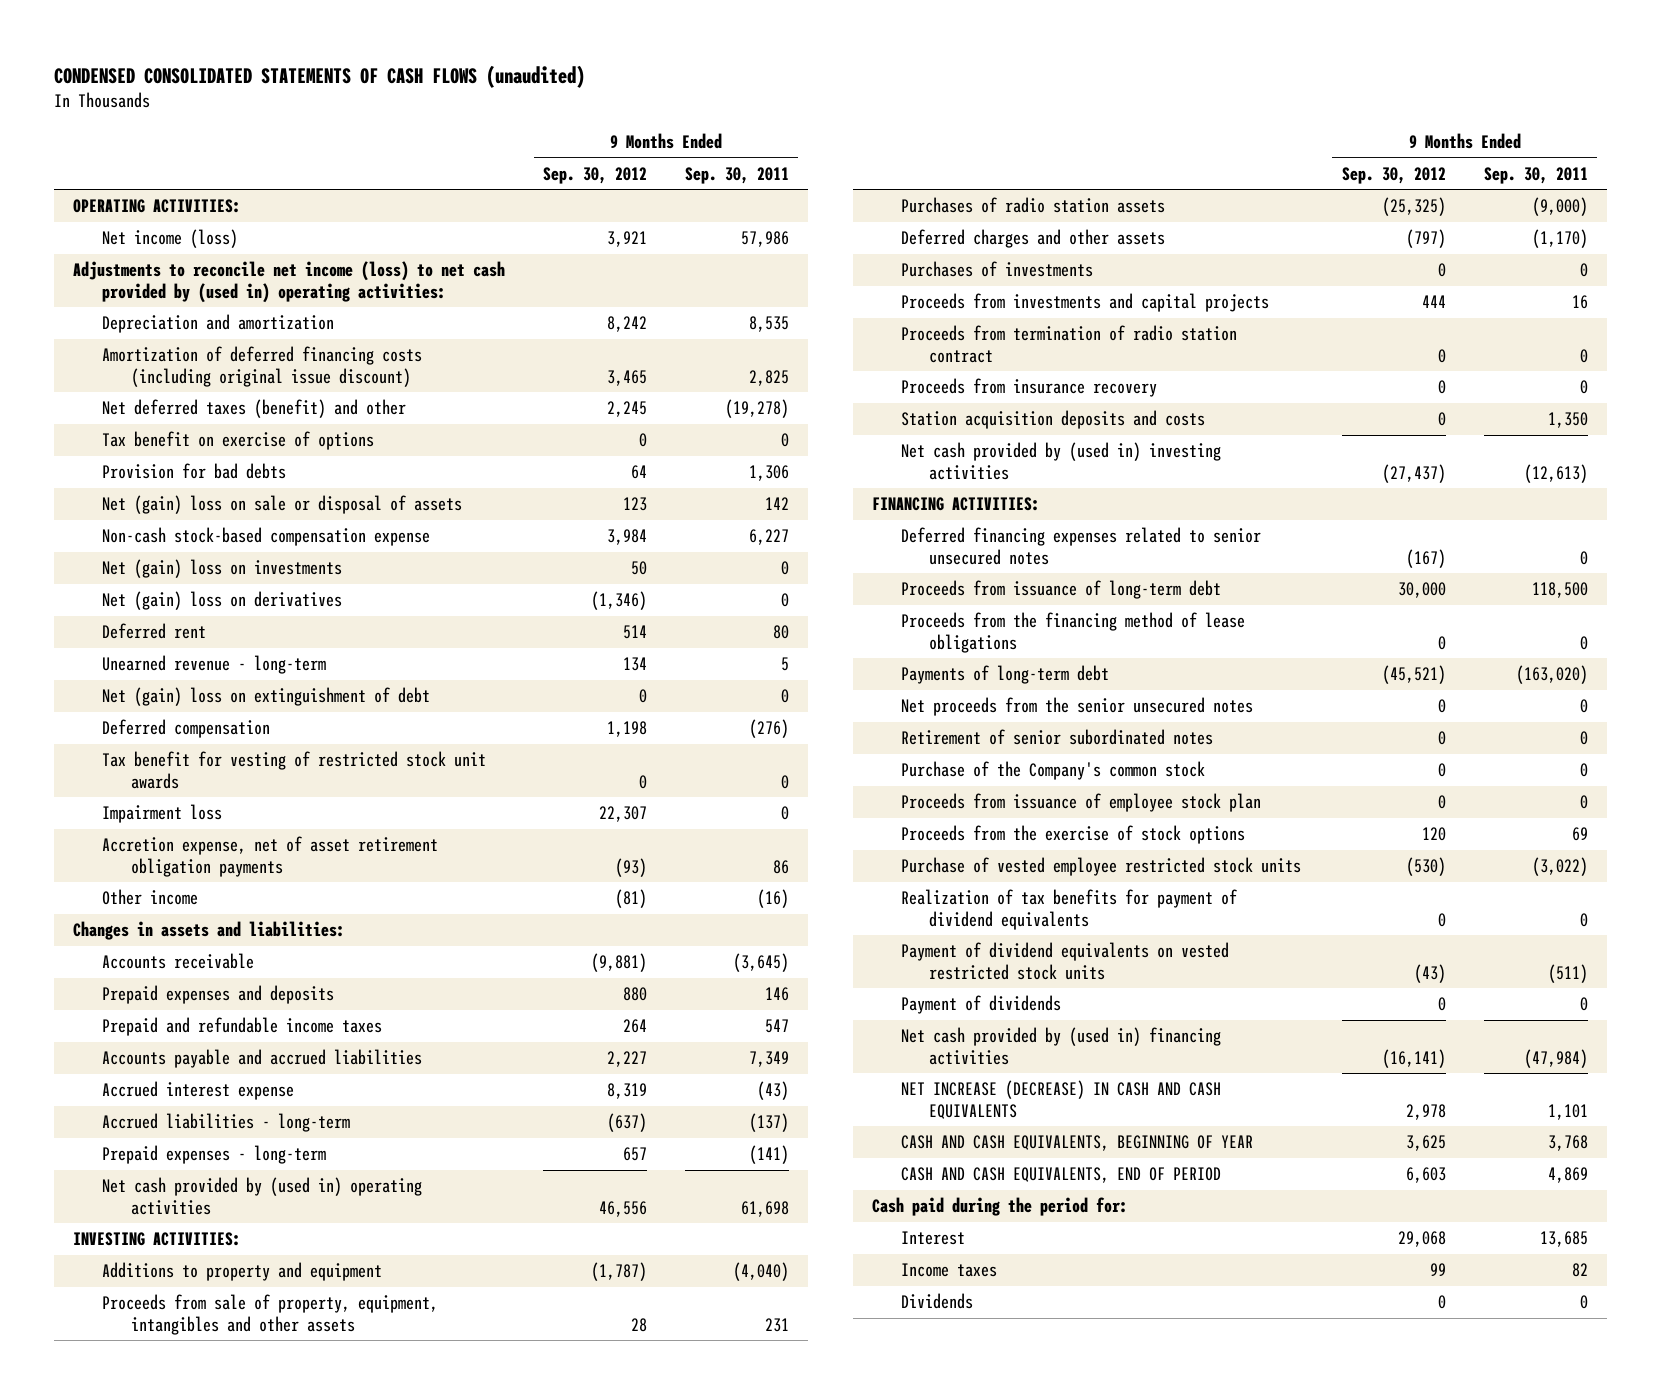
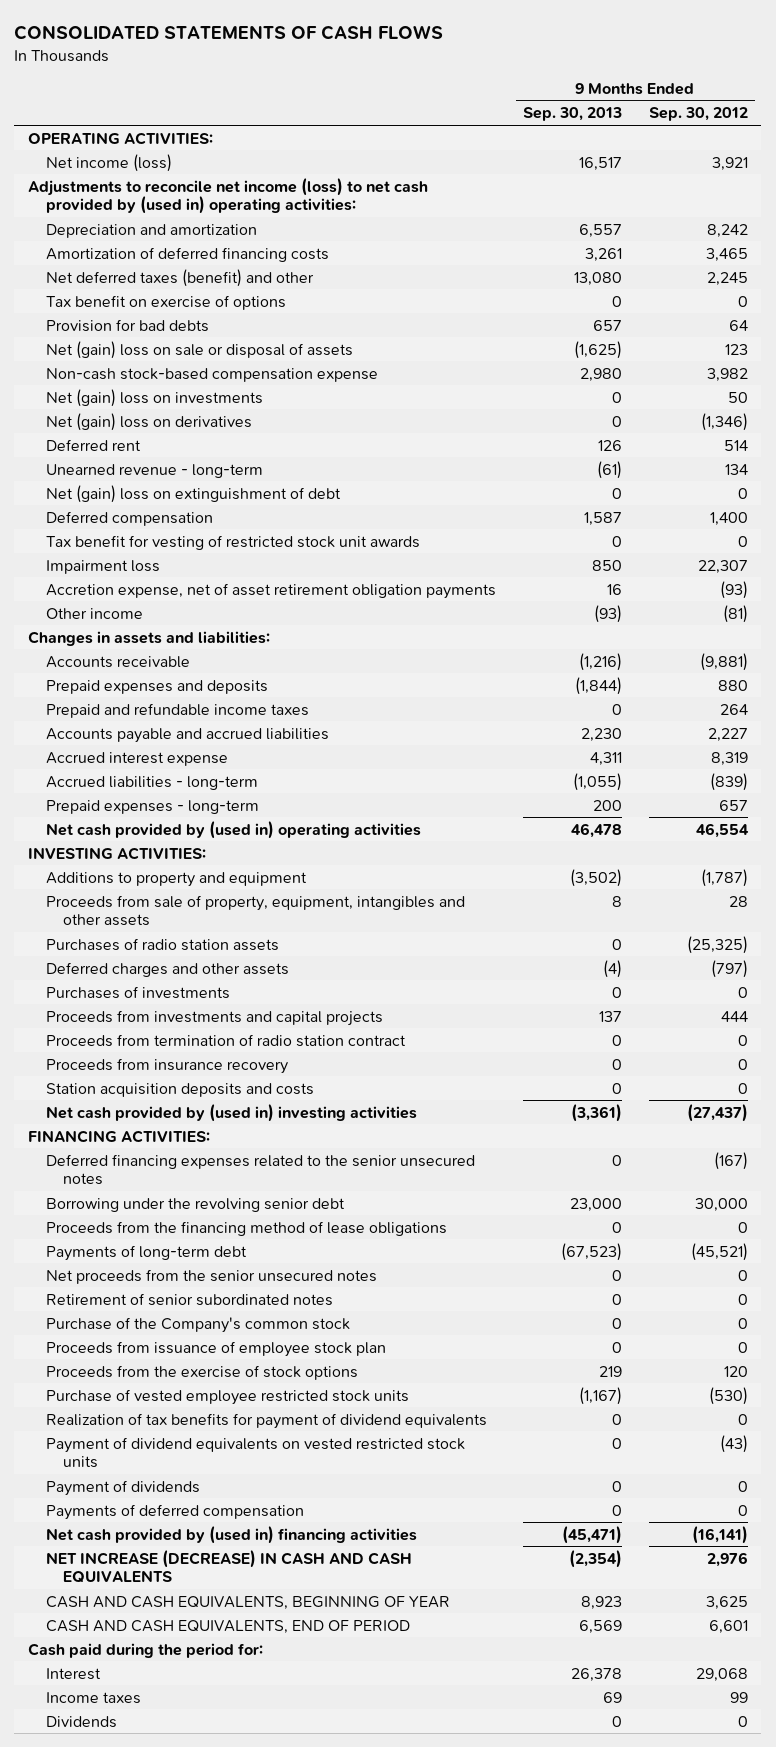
- CONDENSED CONSOLIDATED STATEMENTS OF CASH FLOWS (unaudited)
+ CONSOLIDATED STATEMENTS OF CASH FLOWS
- | 9 Months Ended Sep. 30, 2012 | 9 Months Ended Sep. 30, 2011
+ | 9 Months Ended Sep. 30, 2013 | 9 Months Ended Sep. 30, 2012
- Amortization of deferred financing costs (including original issue discount) | 3,465 | 2,825
+ Amortization of deferred financing costs | 3,261 | 3,465
- Non-cash stock-based compensation expense | 3,984 | 6,227
+ Non-cash stock-based compensation expense | 2,980 | 3,982
- Deferred compensation | 1,198 | (276)
+ Deferred compensation | 1,587 | 1,400
- Accrued liabilities - long-term | (637) | (137)
+ Accrued liabilities - long-term | (1,055) | (839)
- Net cash provided by (used in) operating activities | 46,556 | 61,698
+ Net cash provided by (used in) operating activities | 46,478 | 46,554
- Deferred financing expenses related to senior unsecured notes | (167) | 0
- Proceeds from issuance of long-term debt | 30,000 | 118,500
+ Deferred financing expenses related to the senior unsecured notes | 0 | (167)
+ Borrowing under the revolving senior debt | 23,000 | 30,000
+ Payments of deferred compensation | 0 | 0
- NET INCREASE (DECREASE) IN CASH AND CASH EQUIVALENTS | 2,978 | 1,101
+ NET INCREASE (DECREASE) IN CASH AND CASH EQUIVALENTS | (2,354) | 2,976
- CASH AND CASH EQUIVALENTS, END OF PERIOD | 6,603 | 4,869
+ CASH AND CASH EQUIVALENTS, END OF PERIOD | 6,569 | 6,601

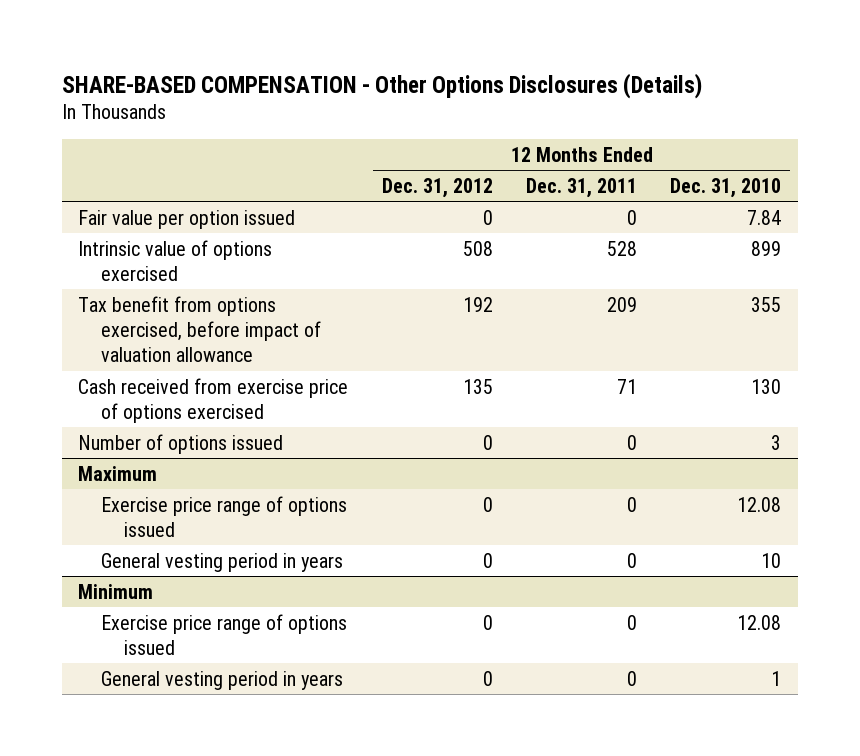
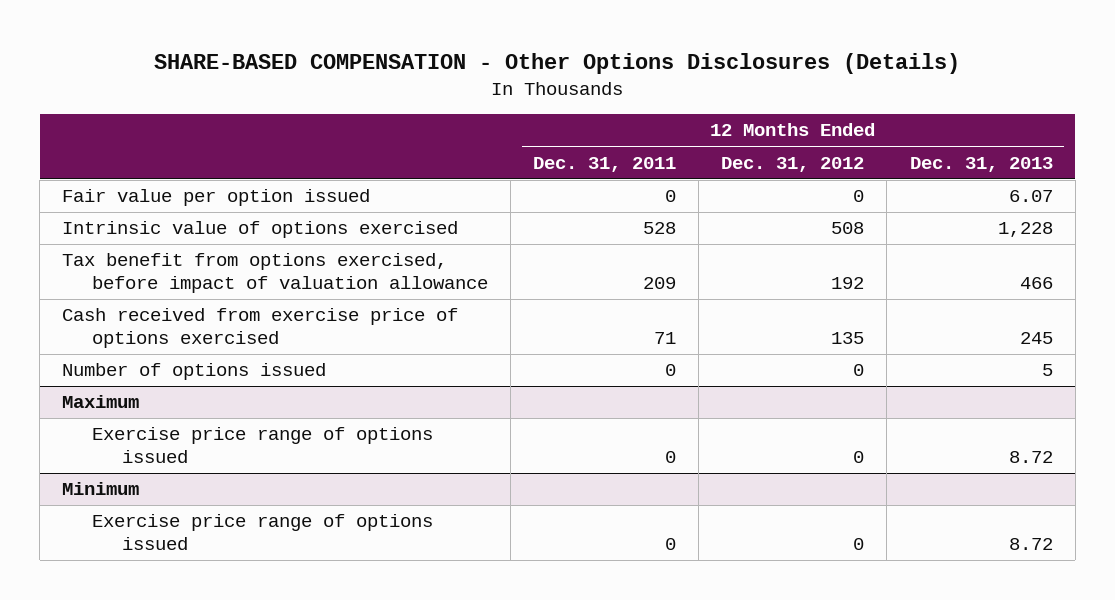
- | 12 Months Ended Dec. 31, 2012 | 12 Months Ended Dec. 31, 2011 | 12 Months Ended Dec. 31, 2010
+ | 12 Months Ended Dec. 31, 2011 | 12 Months Ended Dec. 31, 2012 | 12 Months Ended Dec. 31, 2013
@ Maximum
- General vesting period in years | 0 | 0 | 10
@ Minimum
- General vesting period in years | 0 | 0 | 1

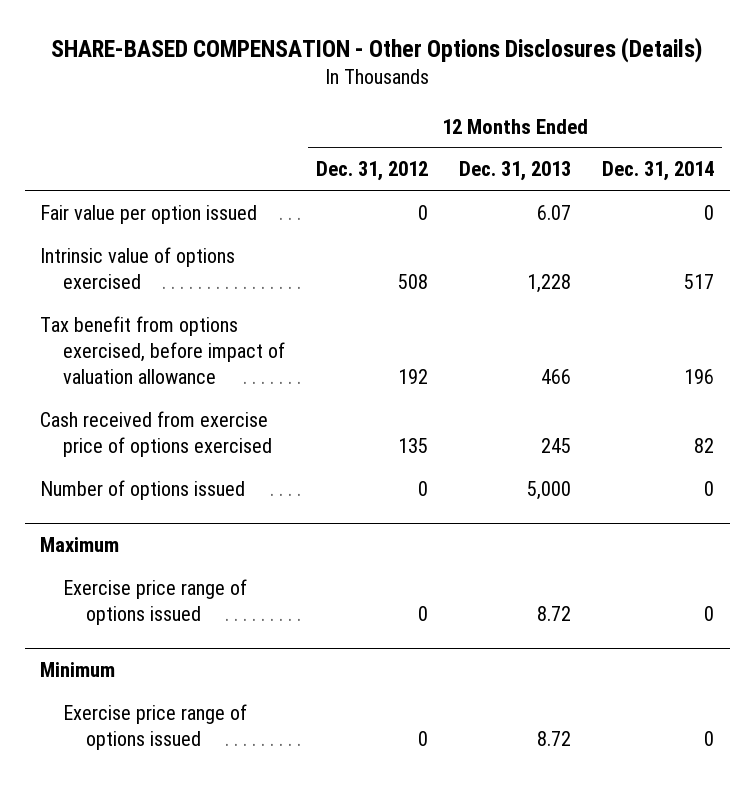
- | 12 Months Ended Dec. 31, 2011 | 12 Months Ended Dec. 31, 2012 | 12 Months Ended Dec. 31, 2013
+ | 12 Months Ended Dec. 31, 2012 | 12 Months Ended Dec. 31, 2013 | 12 Months Ended Dec. 31, 2014
- Number of options issued | 0 | 0 | 5
+ Number of options issued | 0 | 5,000 | 0

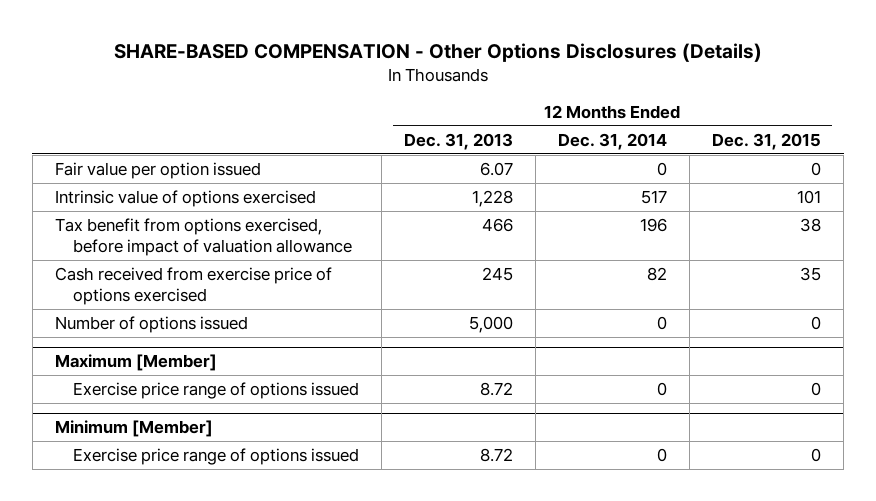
- | 12 Months Ended Dec. 31, 2012 | 12 Months Ended Dec. 31, 2013 | 12 Months Ended Dec. 31, 2014
+ | 12 Months Ended Dec. 31, 2013 | 12 Months Ended Dec. 31, 2014 | 12 Months Ended Dec. 31, 2015
- Maximum
+ Maximum [Member]
- Minimum
+ Minimum [Member]

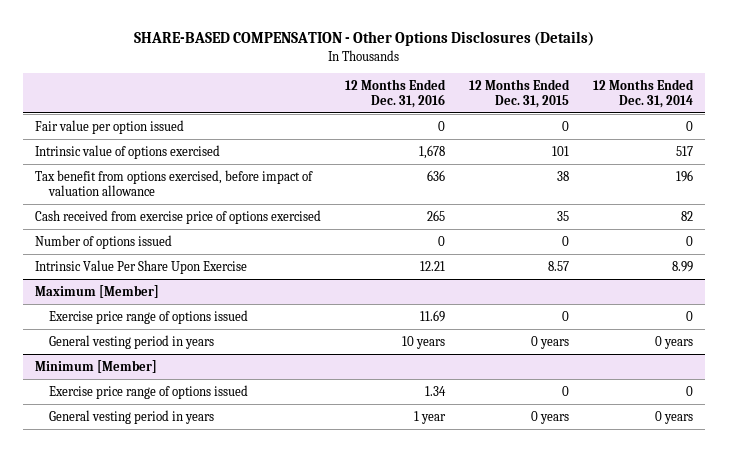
- | 12 Months Ended Dec. 31, 2013 | 12 Months Ended Dec. 31, 2014 | 12 Months Ended Dec. 31, 2015
+ | 12 Months Ended Dec. 31, 2016 | 12 Months Ended Dec. 31, 2015 | 12 Months Ended Dec. 31, 2014
+ Intrinsic Value Per Share Upon Exercise | 12.21 | 8.57 | 8.99
@ Maximum [Member]
+ General vesting period in years | 10 years | 0 years | 0 years
@ Minimum [Member]
+ General vesting period in years | 1 year | 0 years | 0 years

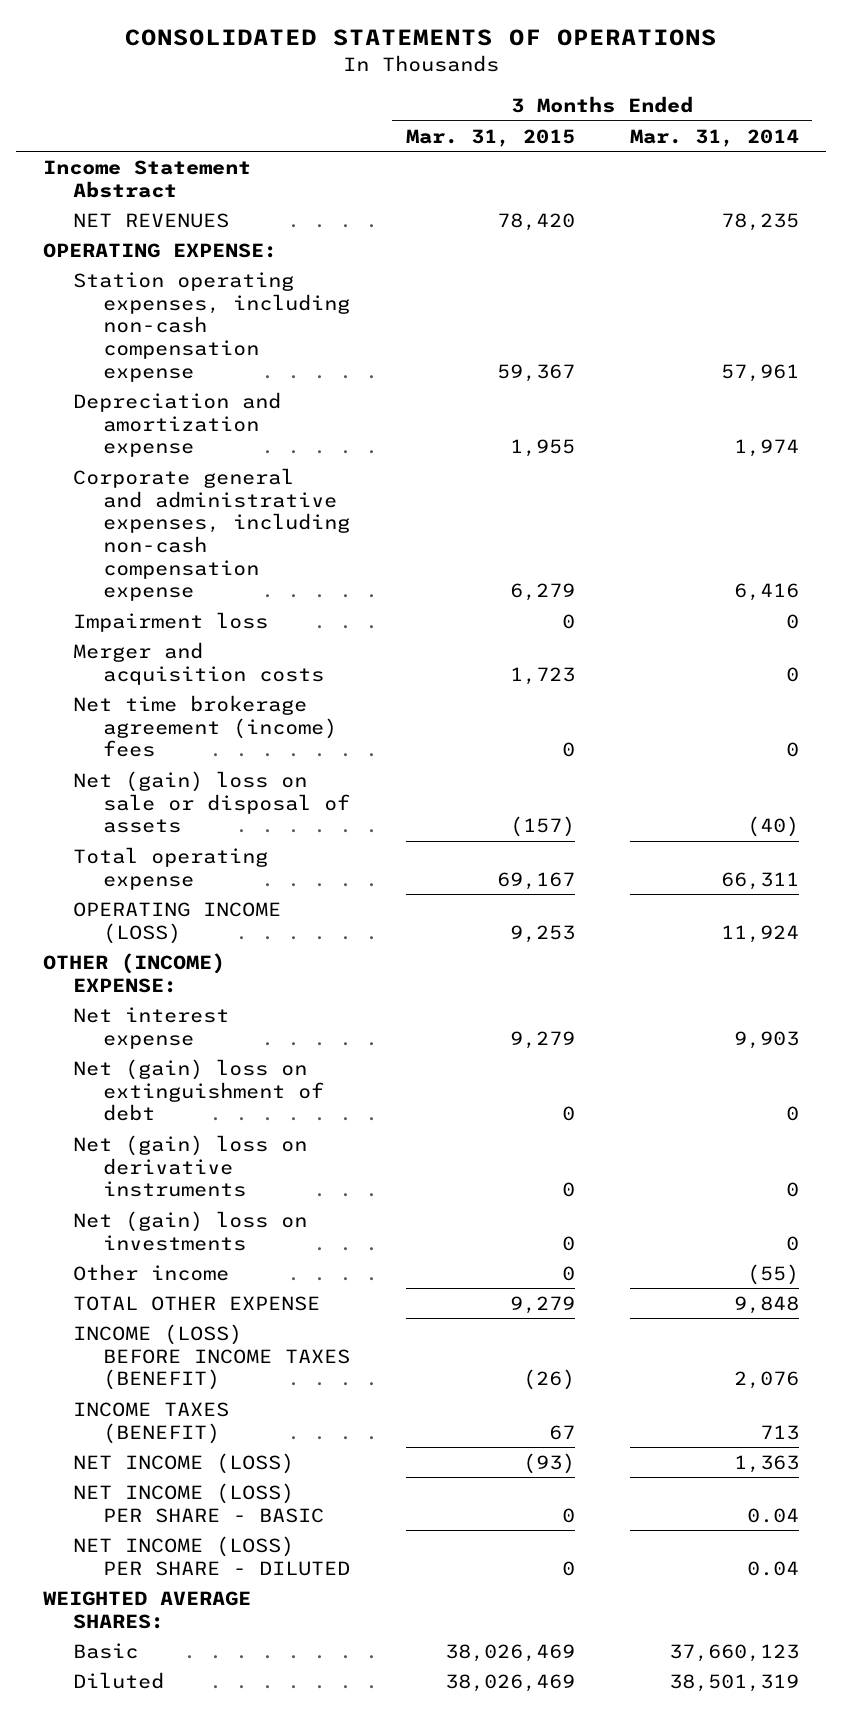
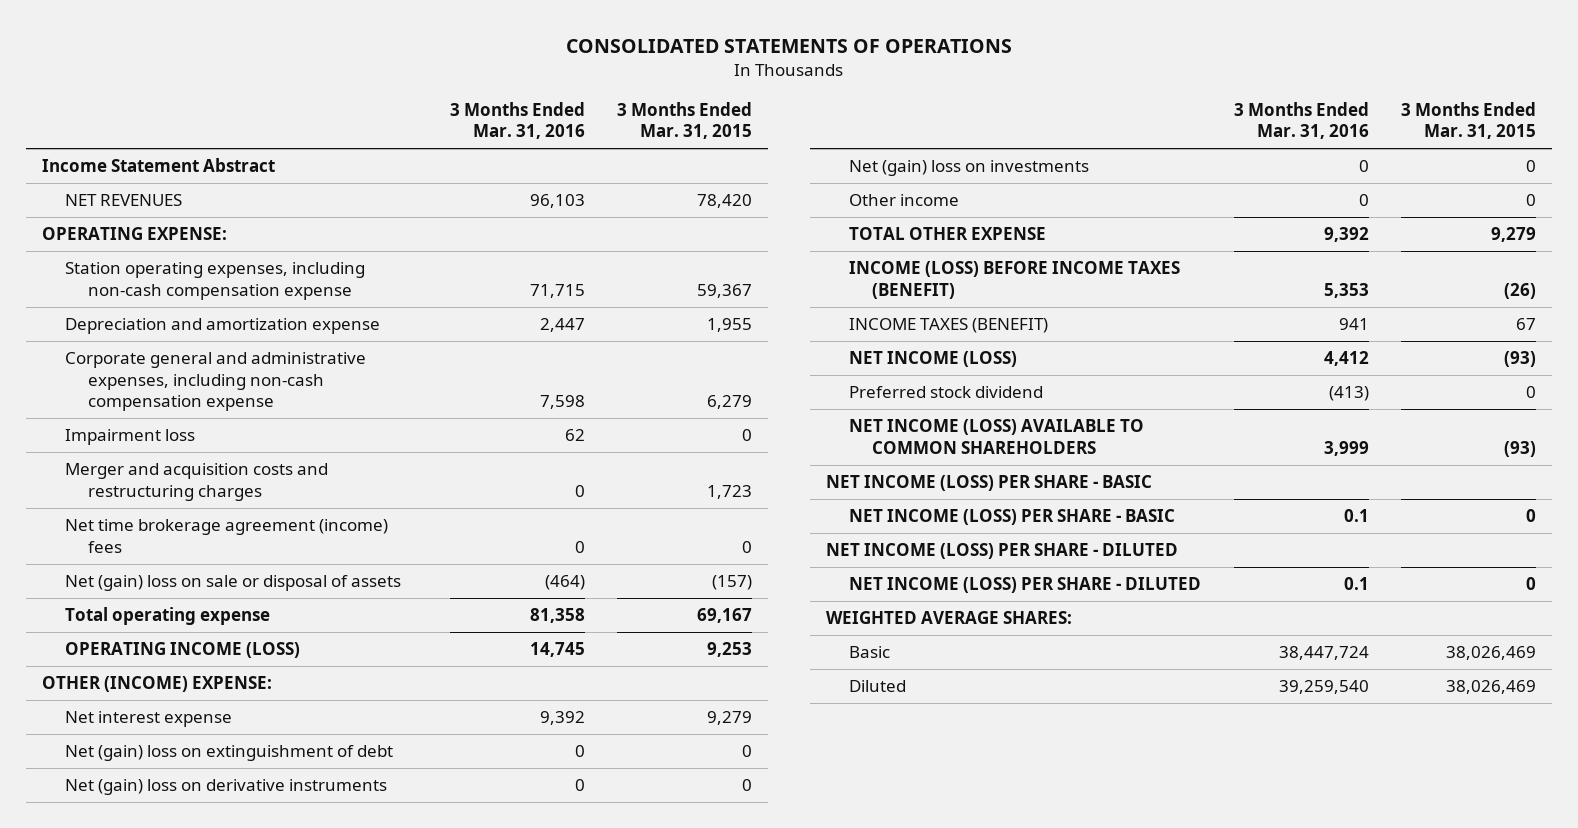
- | 3 Months Ended Mar. 31, 2015 | 3 Months Ended Mar. 31, 2014
+ | 3 Months Ended Mar. 31, 2016 | 3 Months Ended Mar. 31, 2015
- Merger and acquisition costs | 1,723 | 0
+ Merger and acquisition costs and restructuring charges | 0 | 1,723
+ Preferred stock dividend | (413) | 0
+ NET INCOME (LOSS) AVAILABLE TO COMMON SHAREHOLDERS | 3,999 | (93)
+ NET INCOME (LOSS) PER SHARE - BASIC
+ NET INCOME (LOSS) PER SHARE - DILUTED

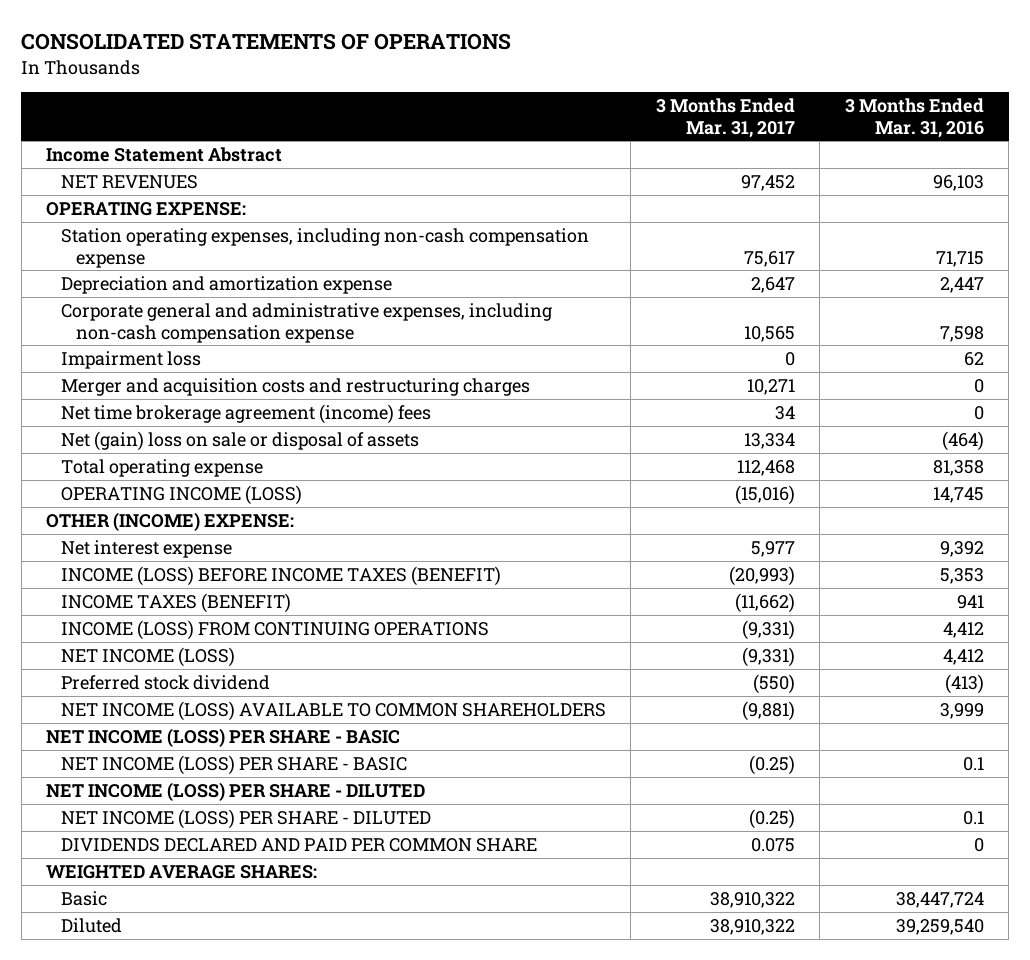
- | 3 Months Ended Mar. 31, 2016 | 3 Months Ended Mar. 31, 2015
+ | 3 Months Ended Mar. 31, 2017 | 3 Months Ended Mar. 31, 2016
- Net (gain) loss on extinguishment of debt | 0 | 0
- Net (gain) loss on derivative instruments | 0 | 0
- Net (gain) loss on investments | 0 | 0
- Other income | 0 | 0
- TOTAL OTHER EXPENSE | 9,392 | 9,279
+ INCOME (LOSS) FROM CONTINUING OPERATIONS | (9,331) | 4,412
+ DIVIDENDS DECLARED AND PAID PER COMMON SHARE | 0.075 | 0

